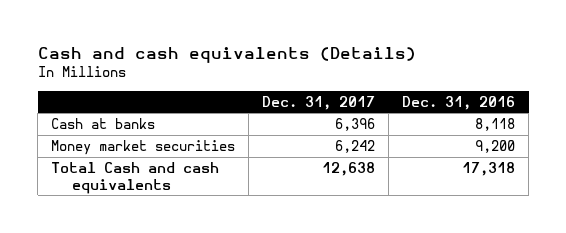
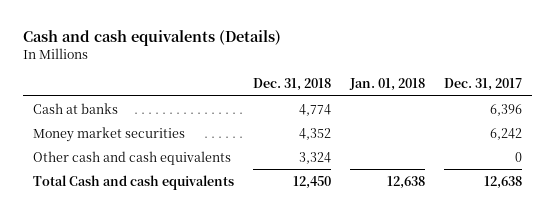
- | Dec. 31, 2017 | Dec. 31, 2016
+ | Dec. 31, 2018 | Jan. 01, 2018 | Dec. 31, 2017
+ Other cash and cash equivalents | 3,324 | | 0

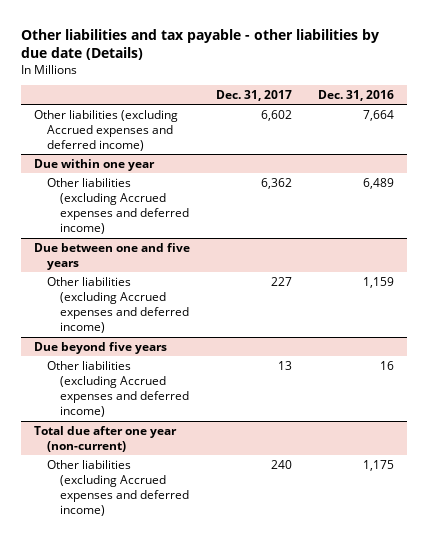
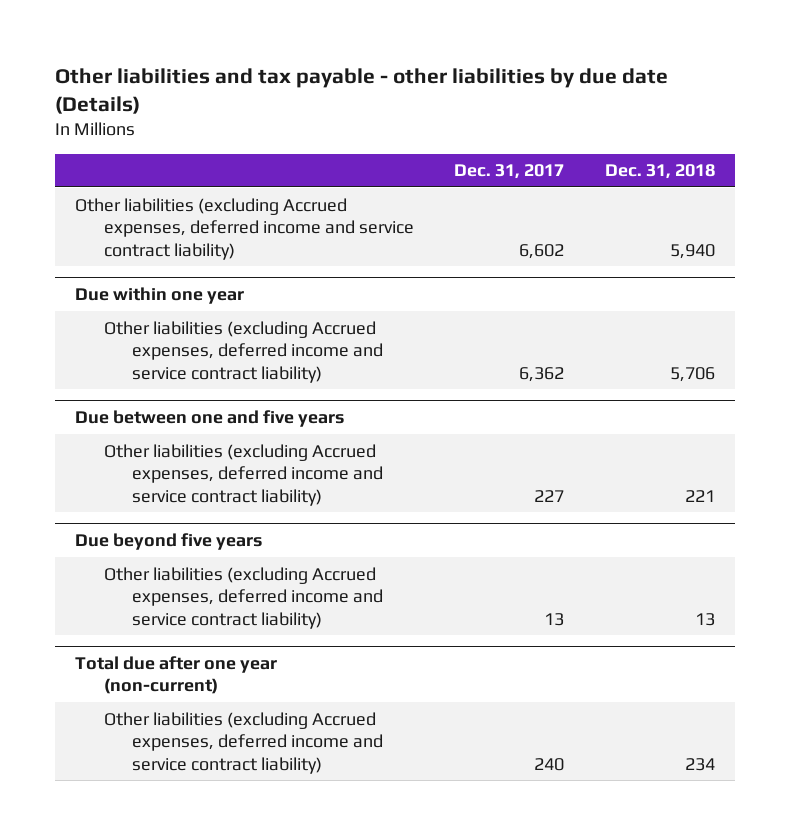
- | Dec. 31, 2017 | Dec. 31, 2016
+ | Dec. 31, 2017 | Dec. 31, 2018
- Other liabilities (excluding Accrued expenses and deferred income) | 6,602 | 7,664
+ Other liabilities (excluding Accrued expenses, deferred income and service contract liability) | 6,602 | 5,940
@ Due within one year
- Other liabilities (excluding Accrued expenses and deferred income) | 6,362 | 6,489
+ Other liabilities (excluding Accrued expenses, deferred income and service contract liability) | 6,362 | 5,706
@ Due between one and five years
- Other liabilities (excluding Accrued expenses and deferred income) | 227 | 1,159
+ Other liabilities (excluding Accrued expenses, deferred income and service contract liability) | 227 | 221
@ Due beyond five years
- Other liabilities (excluding Accrued expenses and deferred income) | 13 | 16
+ Other liabilities (excluding Accrued expenses, deferred income and service contract liability) | 13 | 13
@ Total due after one year (non-current)
- Other liabilities (excluding Accrued expenses and deferred income) | 240 | 1,175
+ Other liabilities (excluding Accrued expenses, deferred income and service contract liability) | 240 | 234

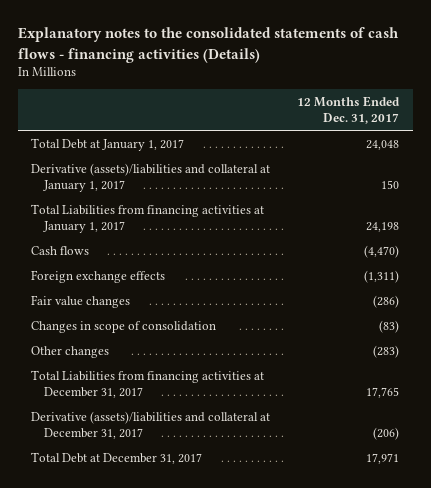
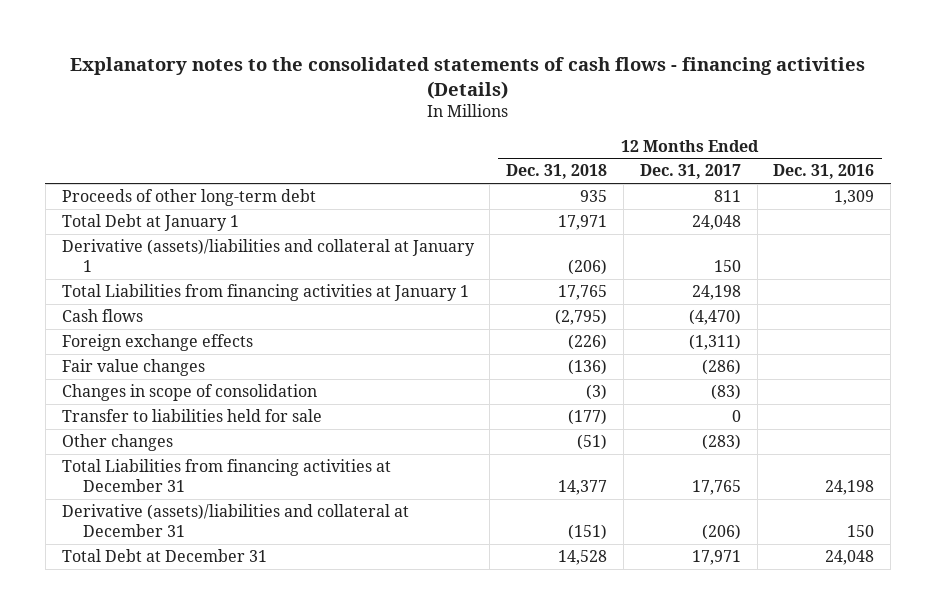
- | 12 Months Ended Dec. 31, 2017
+ | 12 Months Ended Dec. 31, 2018 | 12 Months Ended Dec. 31, 2017 | 12 Months Ended Dec. 31, 2016
- Total Debt at January 1, 2017 | 24,048
- Derivative (assets)/liabilities and collateral at January 1, 2017 | 150
- Total Liabilities from financing activities at January 1, 2017 | 24,198
+ Proceeds of other long-term debt | 935 | 811 | 1,309
+ Total Debt at January 1 | 17,971 | 24,048 |
+ Derivative (assets)/liabilities and collateral at January 1 | (206) | 150 |
+ Total Liabilities from financing activities at January 1 | 17,765 | 24,198 |
+ Transfer to liabilities held for sale | (177) | 0 |
- Total Liabilities from financing activities at December 31, 2017 | 17,765
- Derivative (assets)/liabilities and collateral at December 31, 2017 | (206)
- Total Debt at December 31, 2017 | 17,971
+ Total Liabilities from financing activities at December 31 | 14,377 | 17,765 | 24,198
+ Derivative (assets)/liabilities and collateral at December 31 | (151) | (206) | 150
+ Total Debt at December 31 | 14,528 | 17,971 | 24,048

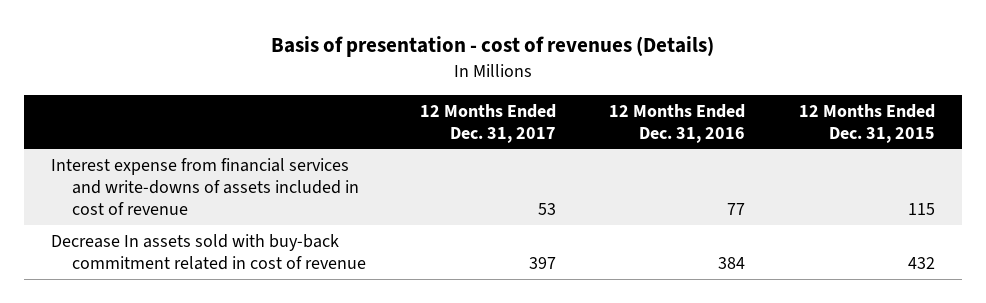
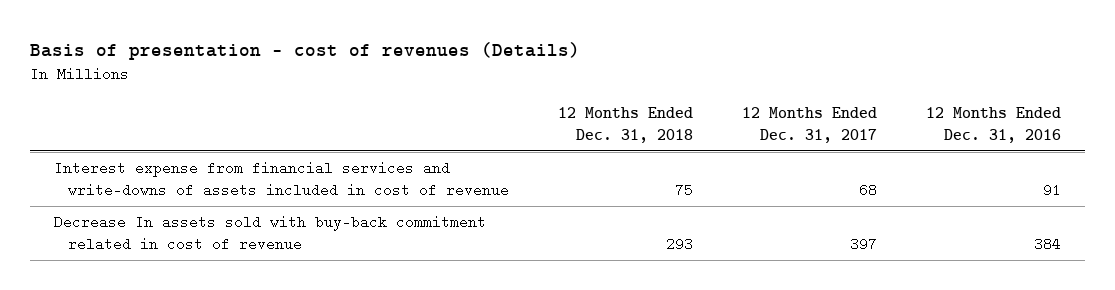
- | 12 Months Ended Dec. 31, 2017 | 12 Months Ended Dec. 31, 2016 | 12 Months Ended Dec. 31, 2015
+ | 12 Months Ended Dec. 31, 2018 | 12 Months Ended Dec. 31, 2017 | 12 Months Ended Dec. 31, 2016
- Interest expense from financial services and write-downs of assets included in cost of revenue | 53 | 77 | 115
+ Interest expense from financial services and write-downs of assets included in cost of revenue | 75 | 68 | 91

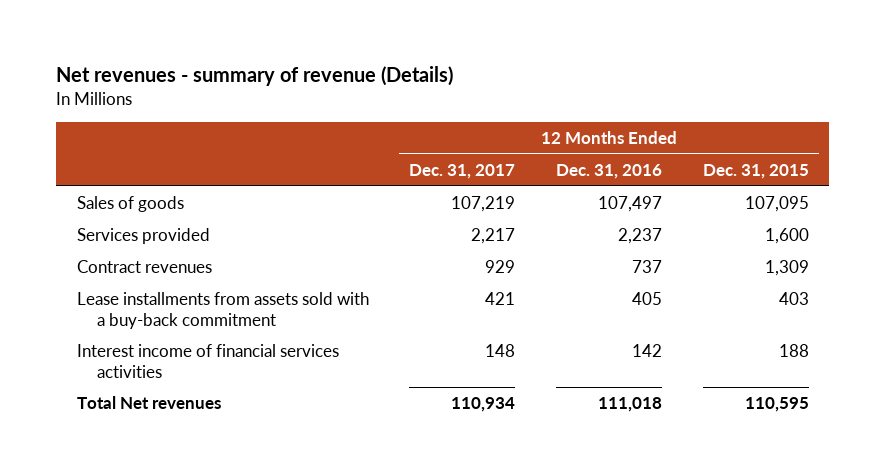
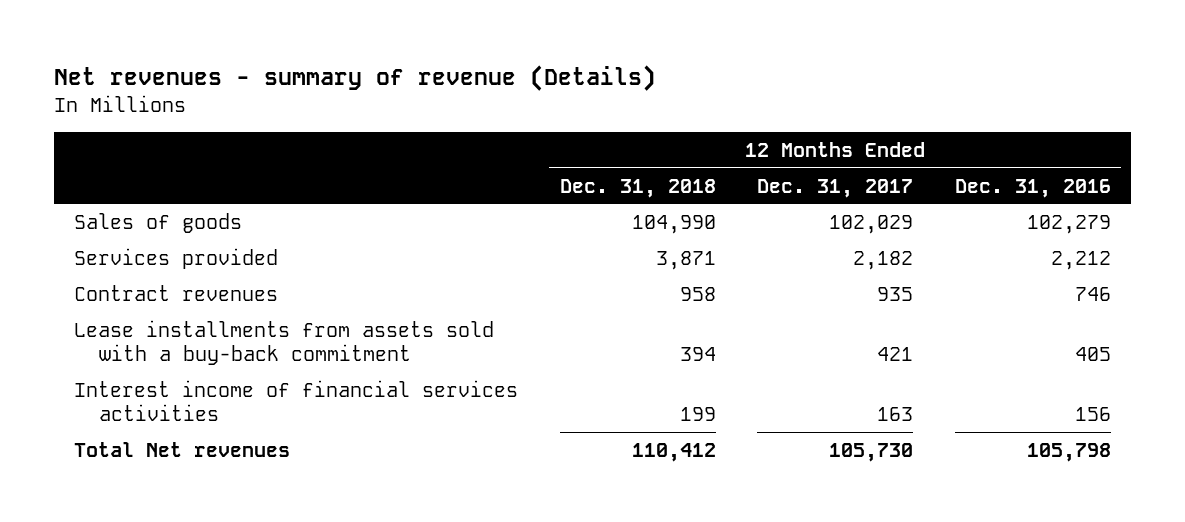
- | 12 Months Ended Dec. 31, 2017 | 12 Months Ended Dec. 31, 2016 | 12 Months Ended Dec. 31, 2015
+ | 12 Months Ended Dec. 31, 2018 | 12 Months Ended Dec. 31, 2017 | 12 Months Ended Dec. 31, 2016
- Sales of goods | 107,219 | 107,497 | 107,095
- Services provided | 2,217 | 2,237 | 1,600
- Contract revenues | 929 | 737 | 1,309
+ Sales of goods | 104,990 | 102,029 | 102,279
+ Services provided | 3,871 | 2,182 | 2,212
+ Contract revenues | 958 | 935 | 746
- Interest income of financial services activities | 148 | 142 | 188
- Total Net revenues | 110,934 | 111,018 | 110,595
+ Interest income of financial services activities | 199 | 163 | 156
+ Total Net revenues | 110,412 | 105,730 | 105,798

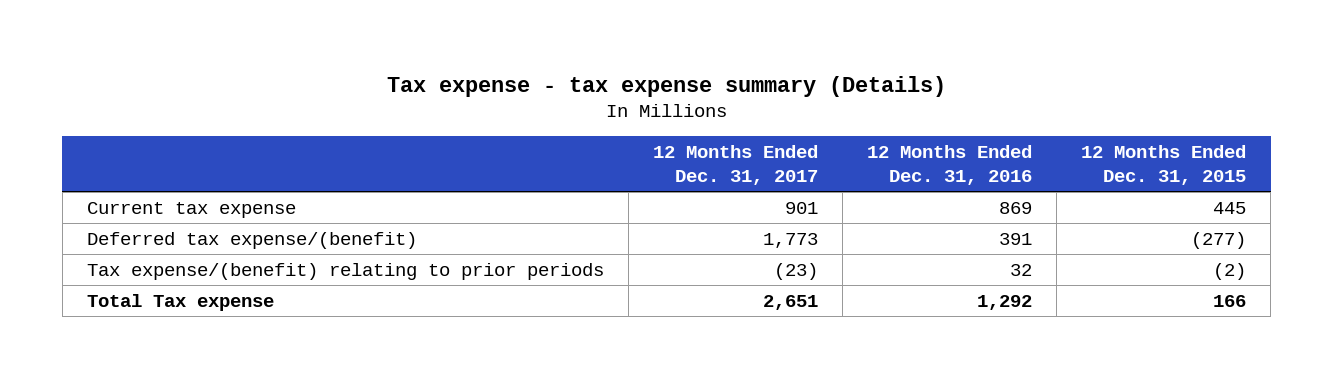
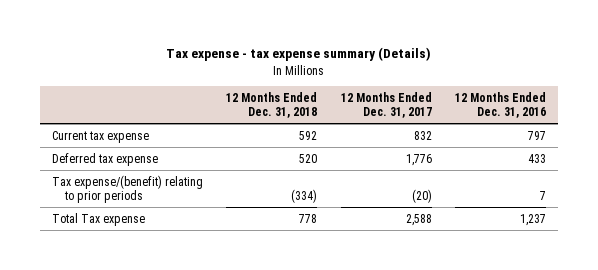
- | 12 Months Ended Dec. 31, 2017 | 12 Months Ended Dec. 31, 2016 | 12 Months Ended Dec. 31, 2015
+ | 12 Months Ended Dec. 31, 2018 | 12 Months Ended Dec. 31, 2017 | 12 Months Ended Dec. 31, 2016
- Current tax expense | 901 | 869 | 445
- Deferred tax expense/(benefit) | 1,773 | 391 | (277)
- Tax expense/(benefit) relating to prior periods | (23) | 32 | (2)
- Total Tax expense | 2,651 | 1,292 | 166
+ Current tax expense | 592 | 832 | 797
+ Deferred tax expense | 520 | 1,776 | 433
+ Tax expense/(benefit) relating to prior periods | (334) | (20) | 7
+ Total Tax expense | 778 | 2,588 | 1,237

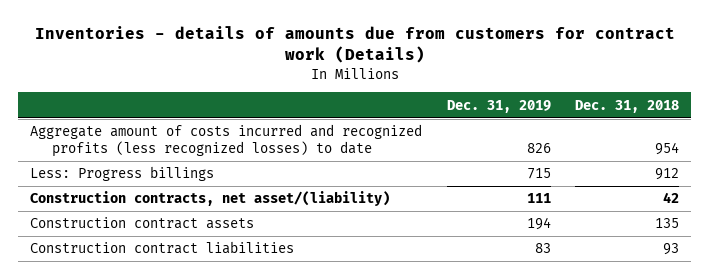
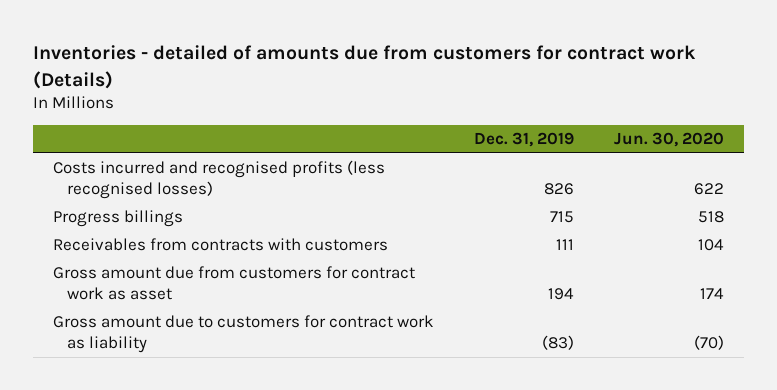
- Inventories - details of amounts due from customers for contract work (Details)
+ Inventories - detailed of amounts due from customers for contract work (Details)
- | Dec. 31, 2019 | Dec. 31, 2018
+ | Dec. 31, 2019 | Jun. 30, 2020
- Aggregate amount of costs incurred and recognized profits (less recognized losses) to date | 826 | 954
- Less: Progress billings | 715 | 912
- Construction contracts, net asset/(liability) | 111 | 42
- Construction contract assets | 194 | 135
- Construction contract liabilities | 83 | 93
+ Costs incurred and recognised profits (less recognised losses) | 826 | 622
+ Progress billings | 715 | 518
+ Receivables from contracts with customers | 111 | 104
+ Gross amount due from customers for contract work as asset | 194 | 174
+ Gross amount due to customers for contract work as liability | (83) | (70)

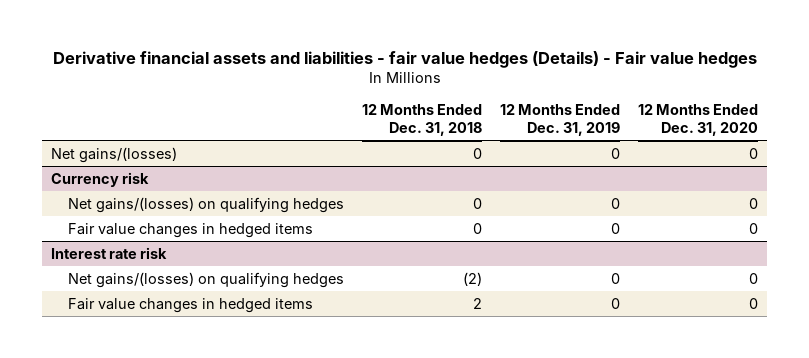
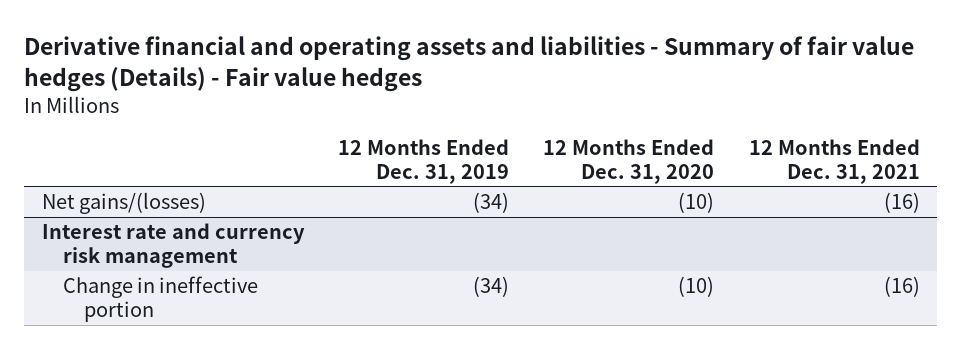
- Derivative financial assets and liabilities - fair value hedges (Details) - Fair value hedges
+ Derivative financial and operating assets and liabilities - Summary of fair value hedges (Details) - Fair value hedges
- | 12 Months Ended Dec. 31, 2018 | 12 Months Ended Dec. 31, 2019 | 12 Months Ended Dec. 31, 2020
+ | 12 Months Ended Dec. 31, 2019 | 12 Months Ended Dec. 31, 2020 | 12 Months Ended Dec. 31, 2021
- Net gains/(losses) | 0 | 0 | 0
- Currency risk
- Net gains/(losses) on qualifying hedges | 0 | 0 | 0
- Fair value changes in hedged items | 0 | 0 | 0
- Interest rate risk
- Net gains/(losses) on qualifying hedges | (2) | 0 | 0
- Fair value changes in hedged items | 2 | 0 | 0
+ Net gains/(losses) | (34) | (10) | (16)
+ Interest rate and currency risk management
+ Change in ineffective portion | (34) | (10) | (16)

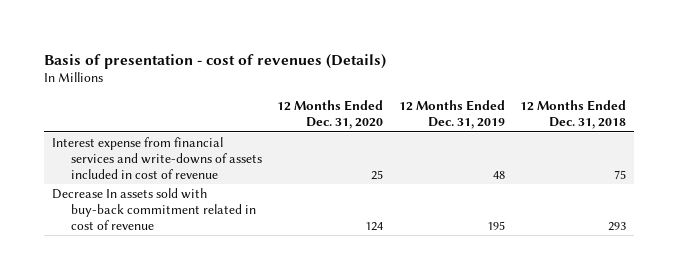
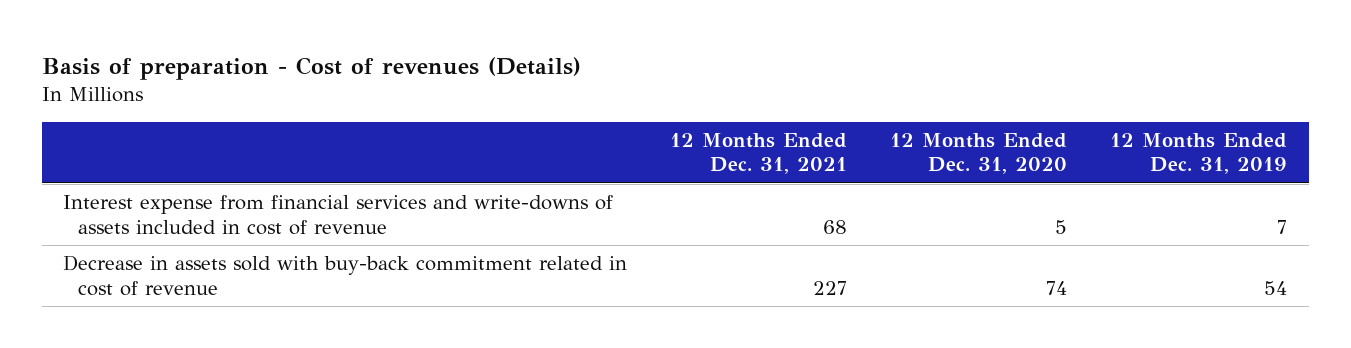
- Basis of presentation - cost of revenues (Details)
+ Basis of preparation - Cost of revenues (Details)
- | 12 Months Ended Dec. 31, 2020 | 12 Months Ended Dec. 31, 2019 | 12 Months Ended Dec. 31, 2018
+ | 12 Months Ended Dec. 31, 2021 | 12 Months Ended Dec. 31, 2020 | 12 Months Ended Dec. 31, 2019
- Interest expense from financial services and write-downs of assets included in cost of revenue | 25 | 48 | 75
- Decrease In assets sold with buy-back commitment related in cost of revenue | 124 | 195 | 293
+ Interest expense from financial services and write-downs of assets included in cost of revenue | 68 | 5 | 7
+ Decrease in assets sold with buy-back commitment related in cost of revenue | 227 | 74 | 54

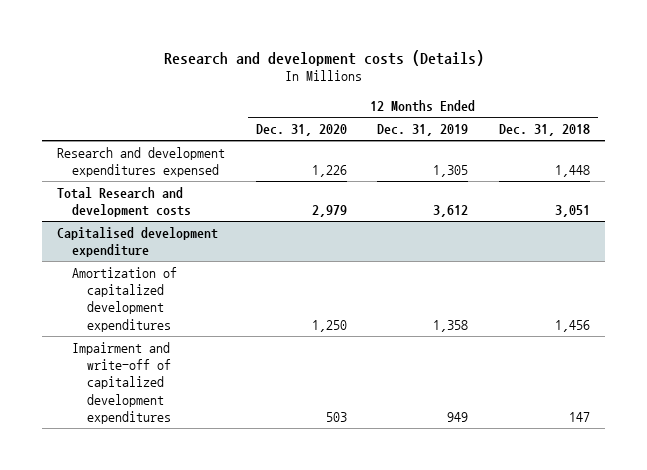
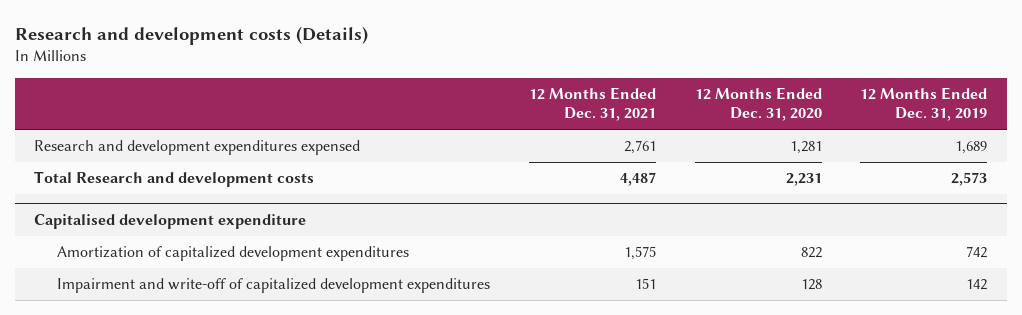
- | 12 Months Ended Dec. 31, 2020 | 12 Months Ended Dec. 31, 2019 | 12 Months Ended Dec. 31, 2018
+ | 12 Months Ended Dec. 31, 2021 | 12 Months Ended Dec. 31, 2020 | 12 Months Ended Dec. 31, 2019
- Research and development expenditures expensed | 1,226 | 1,305 | 1,448
- Total Research and development costs | 2,979 | 3,612 | 3,051
+ Research and development expenditures expensed | 2,761 | 1,281 | 1,689
+ Total Research and development costs | 4,487 | 2,231 | 2,573
@ Capitalised development expenditure
- Amortization of capitalized development expenditures | 1,250 | 1,358 | 1,456
- Impairment and write-off of capitalized development expenditures | 503 | 949 | 147
+ Amortization of capitalized development expenditures | 1,575 | 822 | 742
+ Impairment and write-off of capitalized development expenditures | 151 | 128 | 142

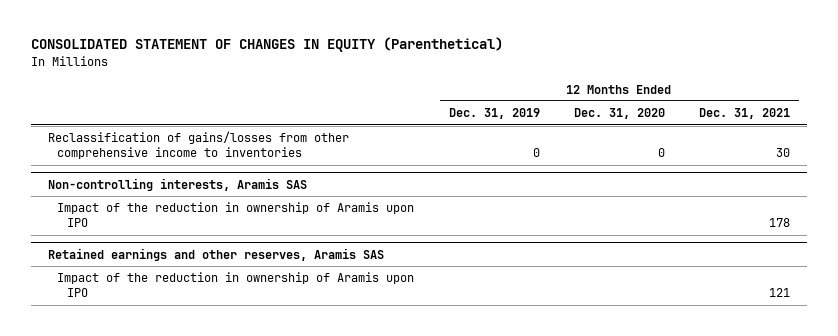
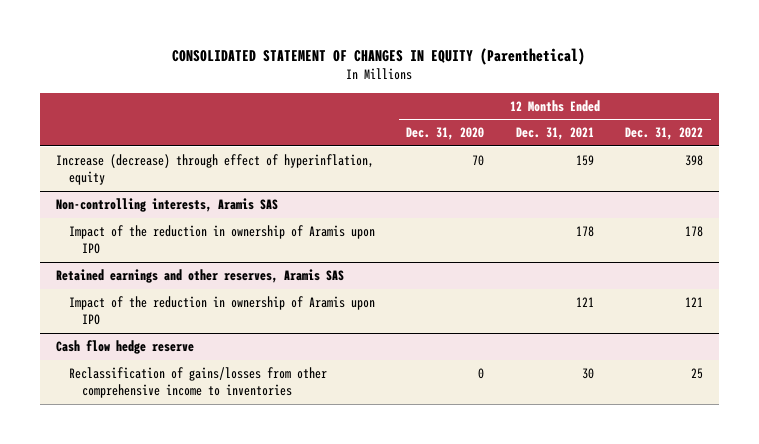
- | 12 Months Ended Dec. 31, 2019 | 12 Months Ended Dec. 31, 2020 | 12 Months Ended Dec. 31, 2021
+ | 12 Months Ended Dec. 31, 2020 | 12 Months Ended Dec. 31, 2021 | 12 Months Ended Dec. 31, 2022
- Reclassification of gains/losses from other comprehensive income to inventories | 0 | 0 | 30
+ Increase (decrease) through effect of hyperinflation, equity | 70 | 159 | 398
+ Cash flow hedge reserve
+ Reclassification of gains/losses from other comprehensive income to inventories | 0 | 30 | 25

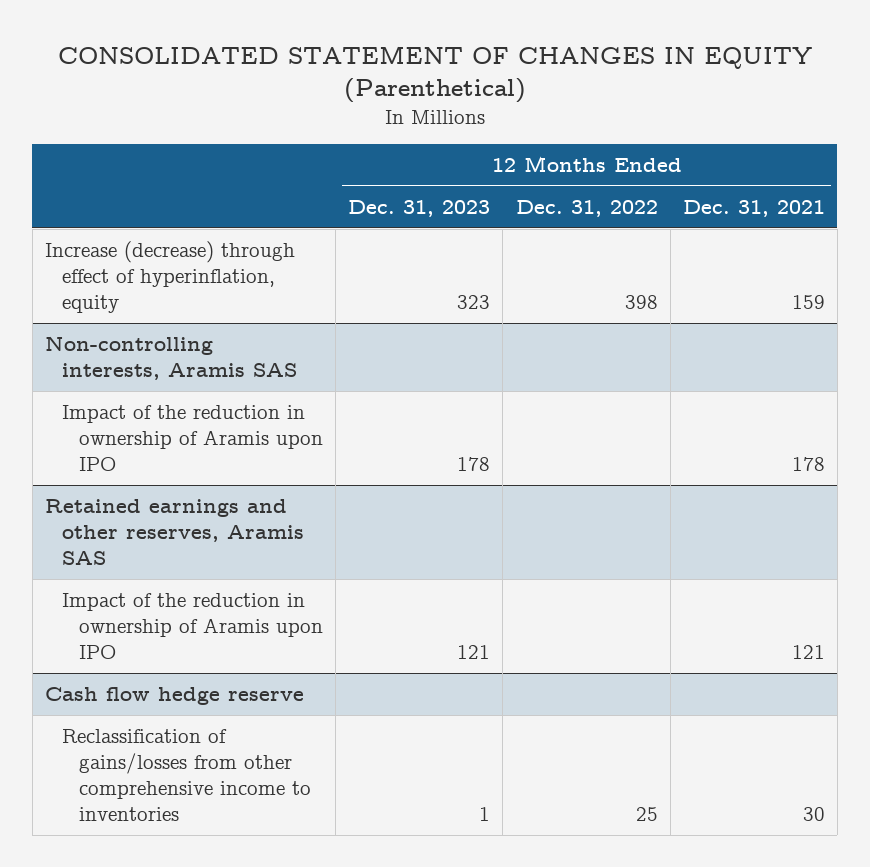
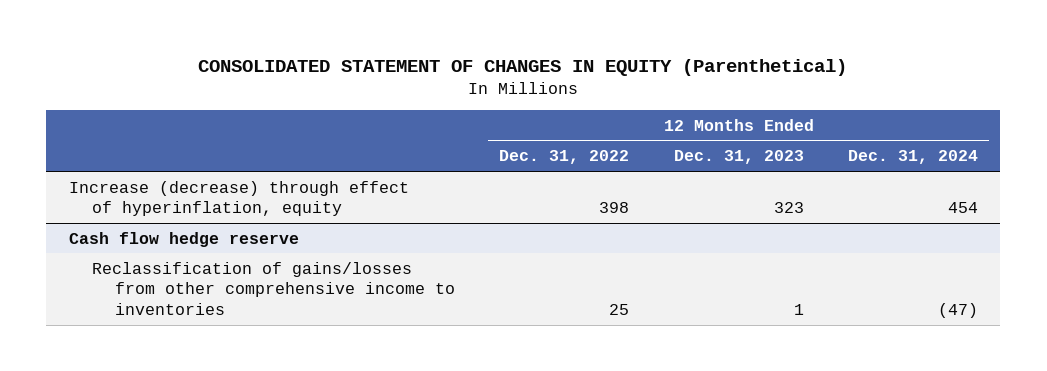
- | 12 Months Ended Dec. 31, 2023 | 12 Months Ended Dec. 31, 2022 | 12 Months Ended Dec. 31, 2021
+ | 12 Months Ended Dec. 31, 2022 | 12 Months Ended Dec. 31, 2023 | 12 Months Ended Dec. 31, 2024
- Non-controlling interests, Aramis SAS
- Impact of the reduction in ownership of Aramis upon IPO | 178 | | 178
- Retained earnings and other reserves, Aramis SAS
- Impact of the reduction in ownership of Aramis upon IPO | 121 | | 121

